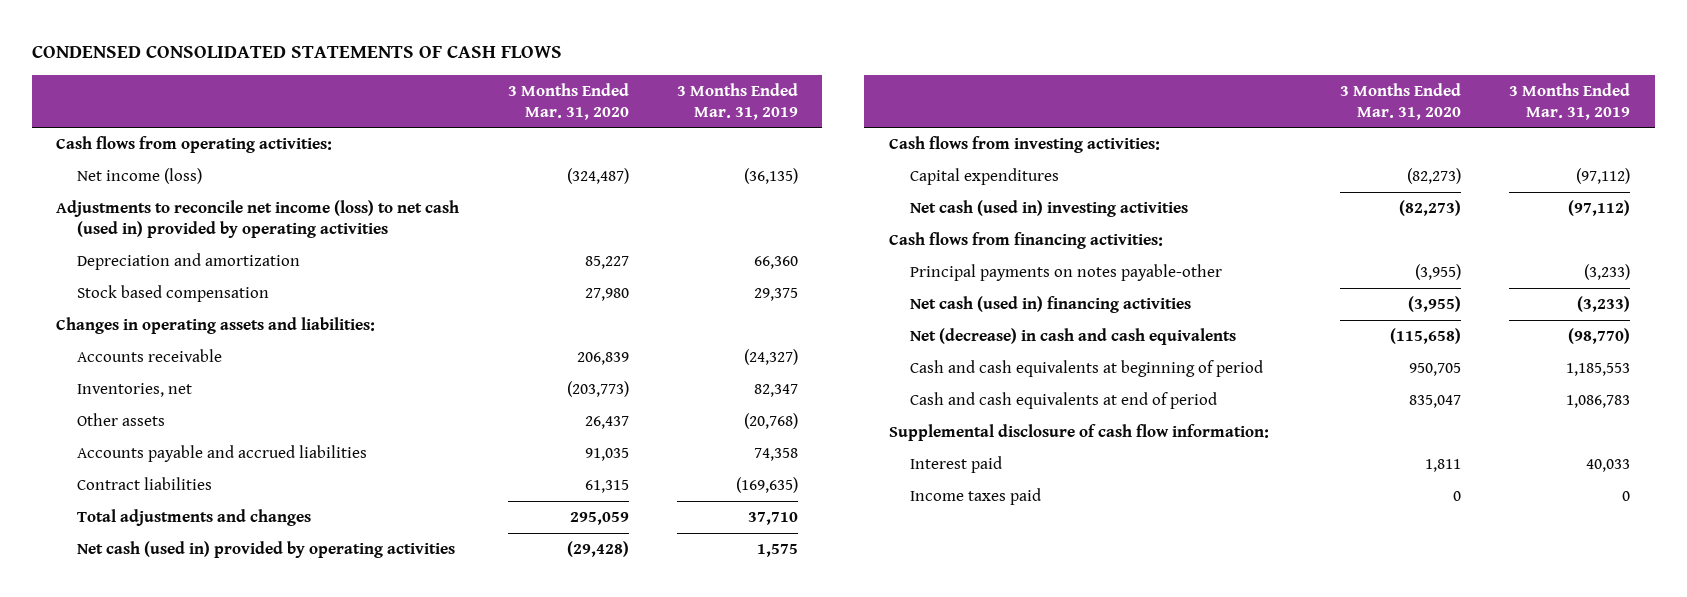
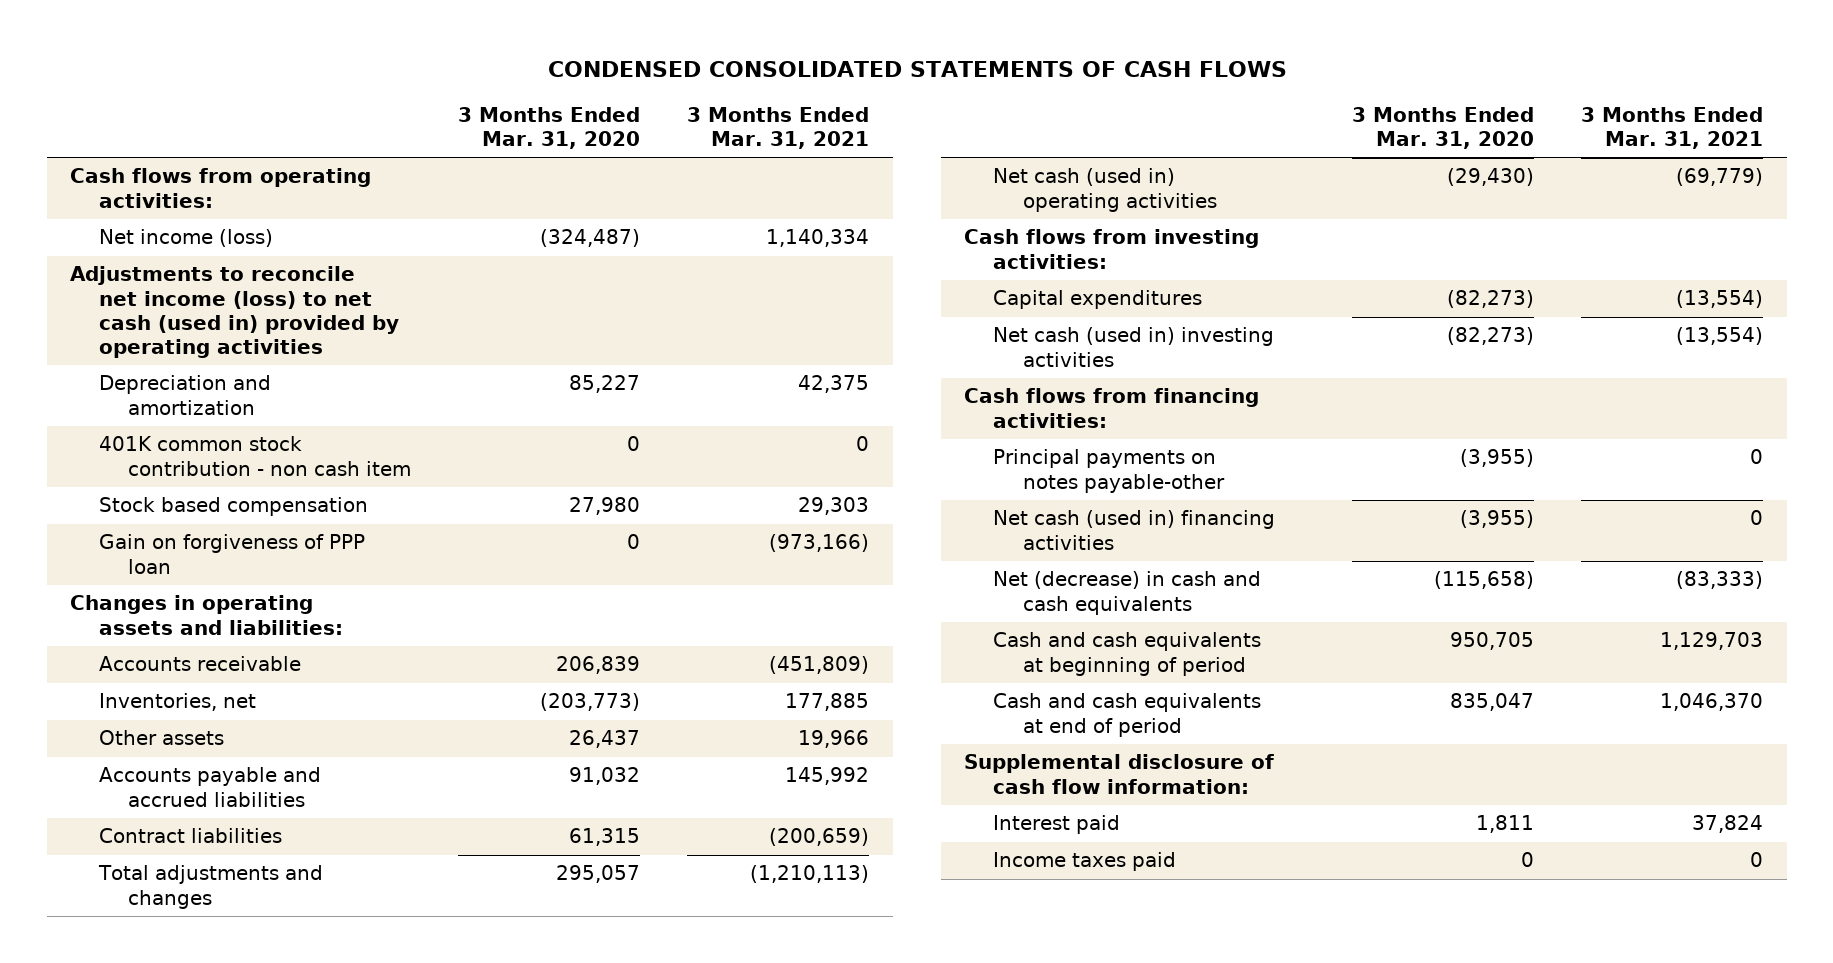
- | 3 Months Ended Mar. 31, 2020 | 3 Months Ended Mar. 31, 2019
+ | 3 Months Ended Mar. 31, 2020 | 3 Months Ended Mar. 31, 2021
+ 401K common stock contribution - non cash item | 0 | 0
+ Gain on forgiveness of PPP loan | 0 | (973,166)
- Accounts payable and accrued liabilities | 91,035 | 74,358
+ Accounts payable and accrued liabilities | 91,032 | 145,992
- Total adjustments and changes | 295,059 | 37,710
- Net cash (used in) provided by operating activities | (29,428) | 1,575
+ Total adjustments and changes | 295,057 | (1,210,113)
+ Net cash (used in) operating activities | (29,430) | (69,779)

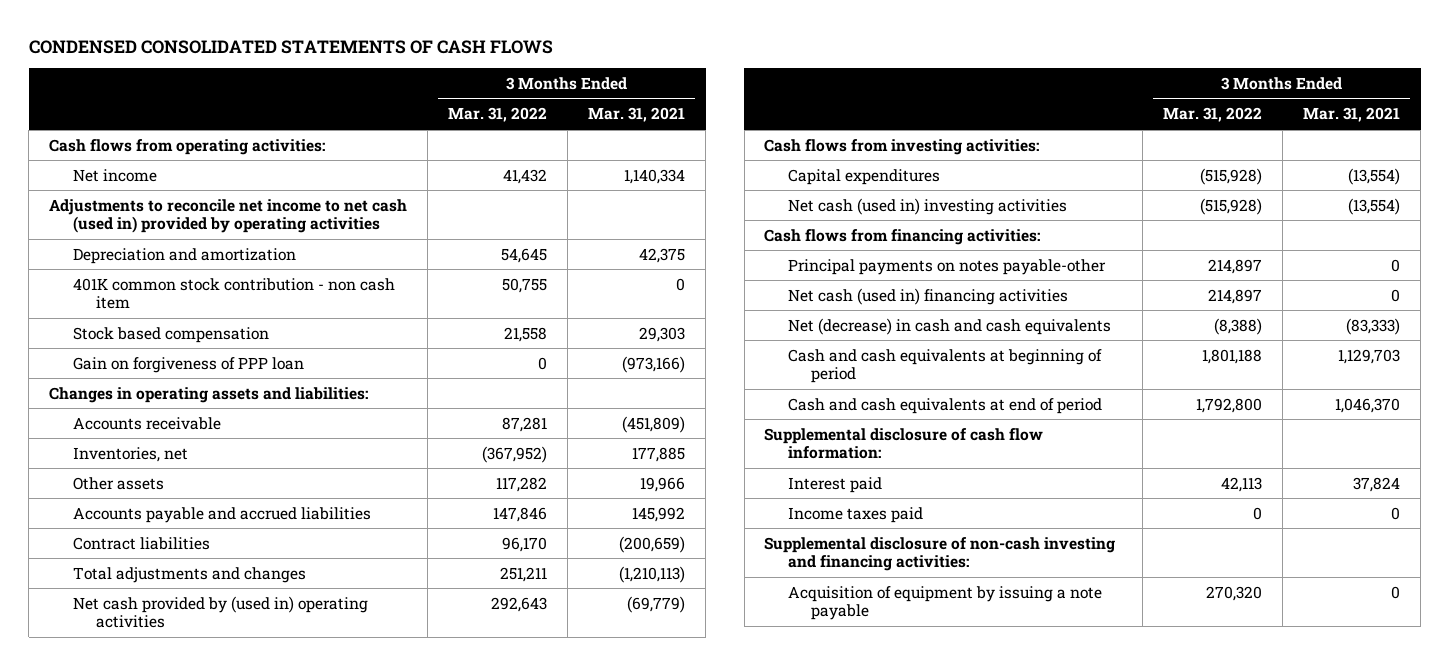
- | 3 Months Ended Mar. 31, 2020 | 3 Months Ended Mar. 31, 2021
+ | 3 Months Ended Mar. 31, 2022 | 3 Months Ended Mar. 31, 2021
- Net income (loss) | (324,487) | 1,140,334
- Adjustments to reconcile net income (loss) to net cash (used in) provided by operating activities
+ Net income | 41,432 | 1,140,334
+ Adjustments to reconcile net income to net cash (used in) provided by operating activities
- Net cash (used in) operating activities | (29,430) | (69,779)
+ Net cash provided by (used in) operating activities | 292,643 | (69,779)
+ Supplemental disclosure of non-cash investing and financing activities:
+ Acquisition of equipment by issuing a note payable | 270,320 | 0

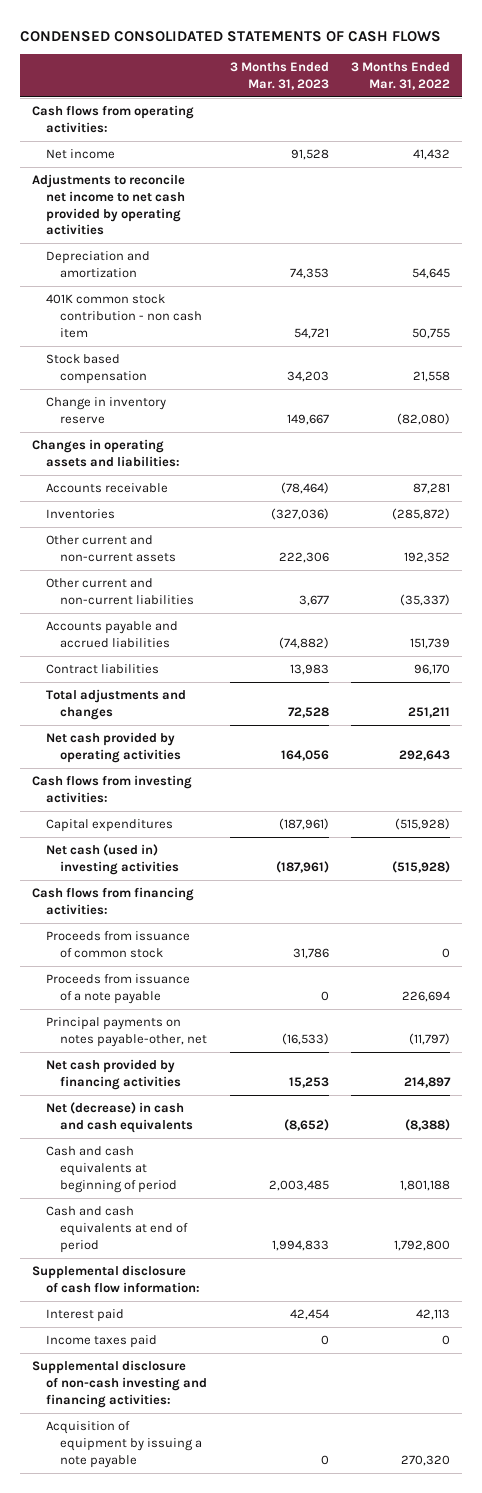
- | 3 Months Ended Mar. 31, 2022 | 3 Months Ended Mar. 31, 2021
+ | 3 Months Ended Mar. 31, 2023 | 3 Months Ended Mar. 31, 2022
- Adjustments to reconcile net income to net cash (used in) provided by operating activities
+ Adjustments to reconcile net income to net cash provided by operating activities
- Gain on forgiveness of PPP loan | 0 | (973,166)
+ Change in inventory reserve | 149,667 | (82,080)
- Inventories, net | (367,952) | 177,885
- Other assets | 117,282 | 19,966
- Accounts payable and accrued liabilities | 147,846 | 145,992
+ Inventories | (327,036) | (285,872)
+ Other current and non-current assets | 222,306 | 192,352
+ Other current and non-current liabilities | 3,677 | (35,337)
+ Accounts payable and accrued liabilities | (74,882) | 151,739
- Net cash provided by (used in) operating activities | 292,643 | (69,779)
+ Net cash provided by operating activities | 164,056 | 292,643
- Principal payments on notes payable-other | 214,897 | 0
- Net cash (used in) financing activities | 214,897 | 0
+ Proceeds from issuance of common stock | 31,786 | 0
+ Proceeds from issuance of a note payable | 0 | 226,694
+ Principal payments on notes payable-other, net | (16,533) | (11,797)
+ Net cash provided by financing activities | 15,253 | 214,897

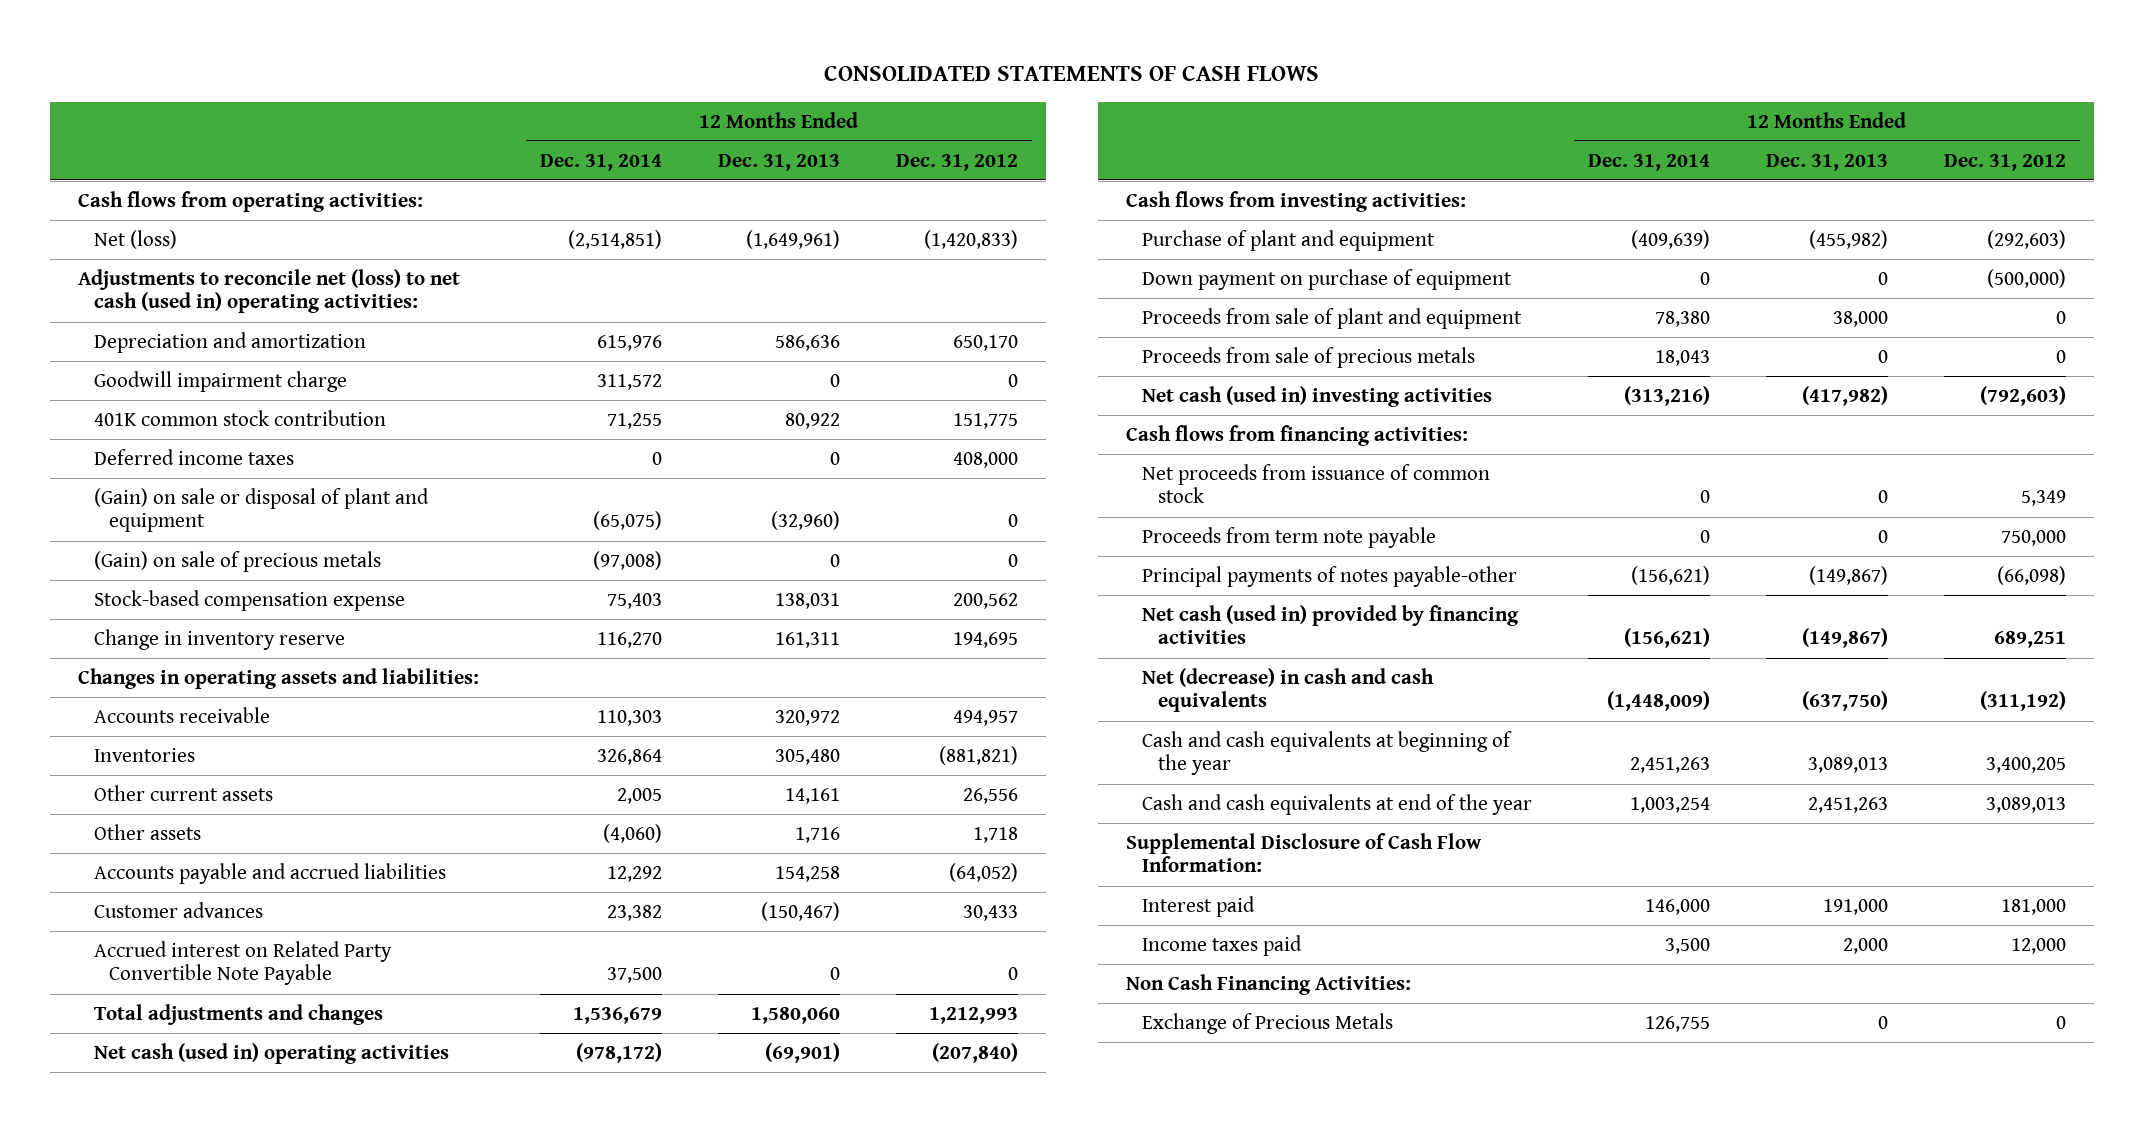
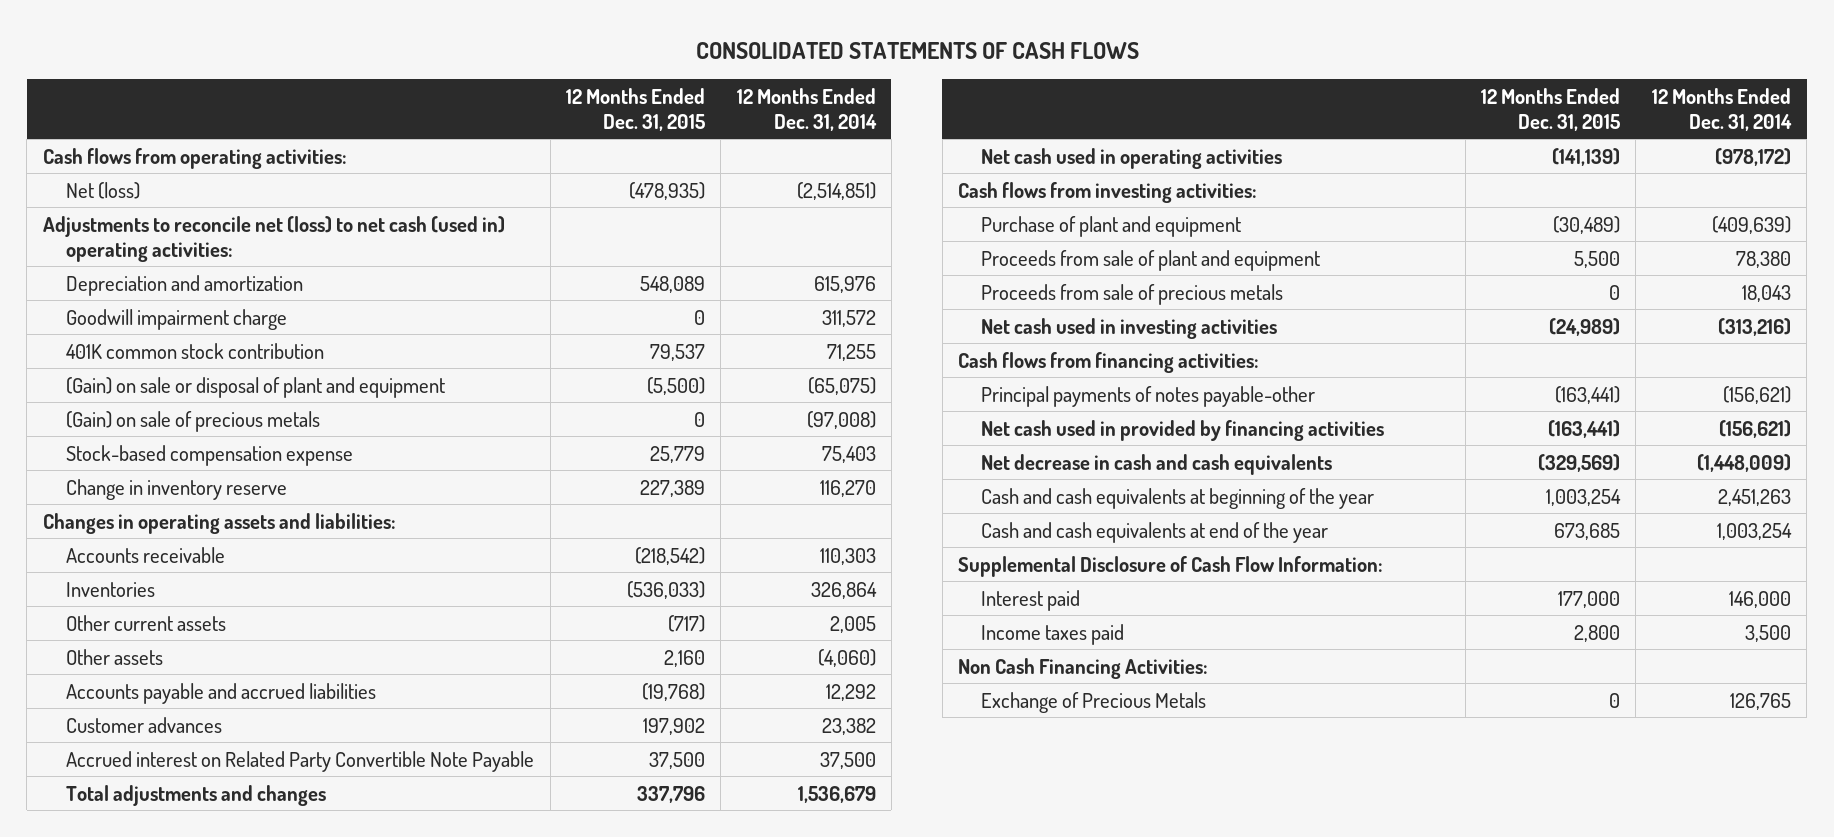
- | 12 Months Ended Dec. 31, 2014 | 12 Months Ended Dec. 31, 2013 | 12 Months Ended Dec. 31, 2012
+ | 12 Months Ended Dec. 31, 2015 | 12 Months Ended Dec. 31, 2014
- Deferred income taxes | 0 | 0 | 408,000
- Net cash (used in) operating activities | (978,172) | (69,901) | (207,840)
+ Net cash used in operating activities | (141,139) | (978,172)
- Down payment on purchase of equipment | 0 | 0 | (500,000)
- Net cash (used in) investing activities | (313,216) | (417,982) | (792,603)
+ Net cash used in investing activities | (24,989) | (313,216)
- Net proceeds from issuance of common stock | 0 | 0 | 5,349
- Proceeds from term note payable | 0 | 0 | 750,000
- Net cash (used in) provided by financing activities | (156,621) | (149,867) | 689,251
- Net (decrease) in cash and cash equivalents | (1,448,009) | (637,750) | (311,192)
+ Net cash used in provided by financing activities | (163,441) | (156,621)
+ Net decrease in cash and cash equivalents | (329,569) | (1,448,009)
- Exchange of Precious Metals | 126,755 | 0 | 0
+ Exchange of Precious Metals | 0 | 126,765

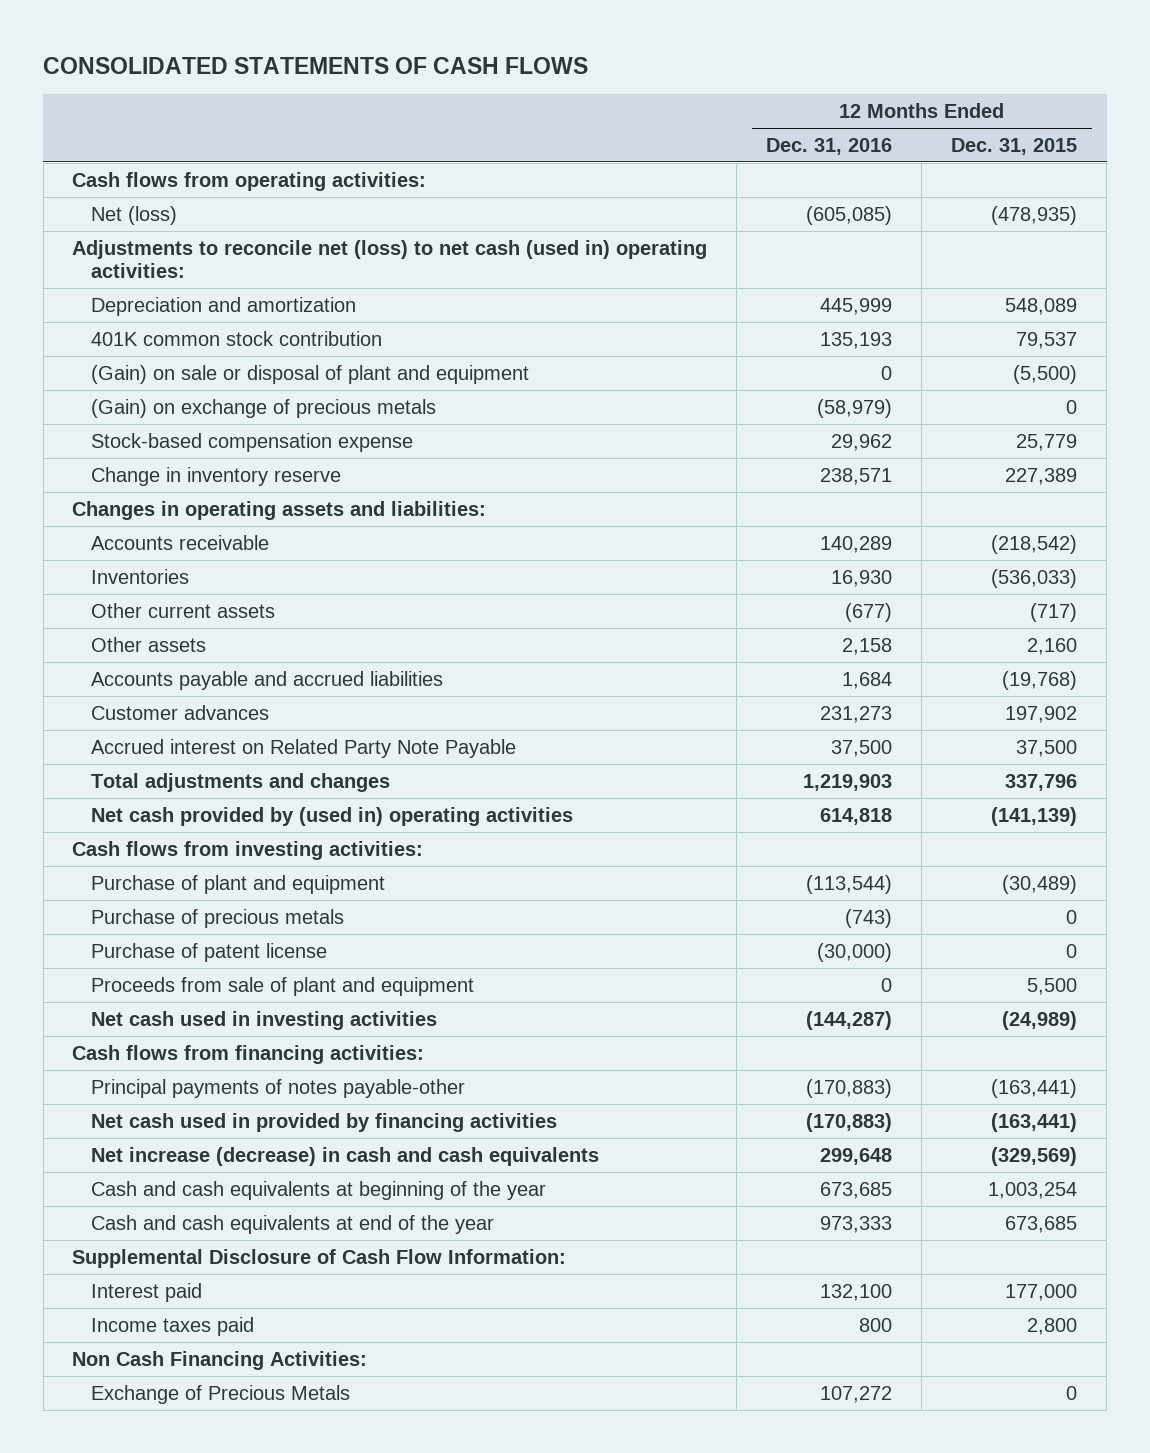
- | 12 Months Ended Dec. 31, 2015 | 12 Months Ended Dec. 31, 2014
+ | 12 Months Ended Dec. 31, 2016 | 12 Months Ended Dec. 31, 2015
- Goodwill impairment charge | 0 | 311,572
- (Gain) on sale of precious metals | 0 | (97,008)
+ (Gain) on exchange of precious metals | (58,979) | 0
- Accrued interest on Related Party Convertible Note Payable | 37,500 | 37,500
+ Accrued interest on Related Party Note Payable | 37,500 | 37,500
- Net cash used in operating activities | (141,139) | (978,172)
+ Net cash provided by (used in) operating activities | 614,818 | (141,139)
+ Purchase of precious metals | (743) | 0
+ Purchase of patent license | (30,000) | 0
- Proceeds from sale of precious metals | 0 | 18,043
- Net decrease in cash and cash equivalents | (329,569) | (1,448,009)
+ Net increase (decrease) in cash and cash equivalents | 299,648 | (329,569)

